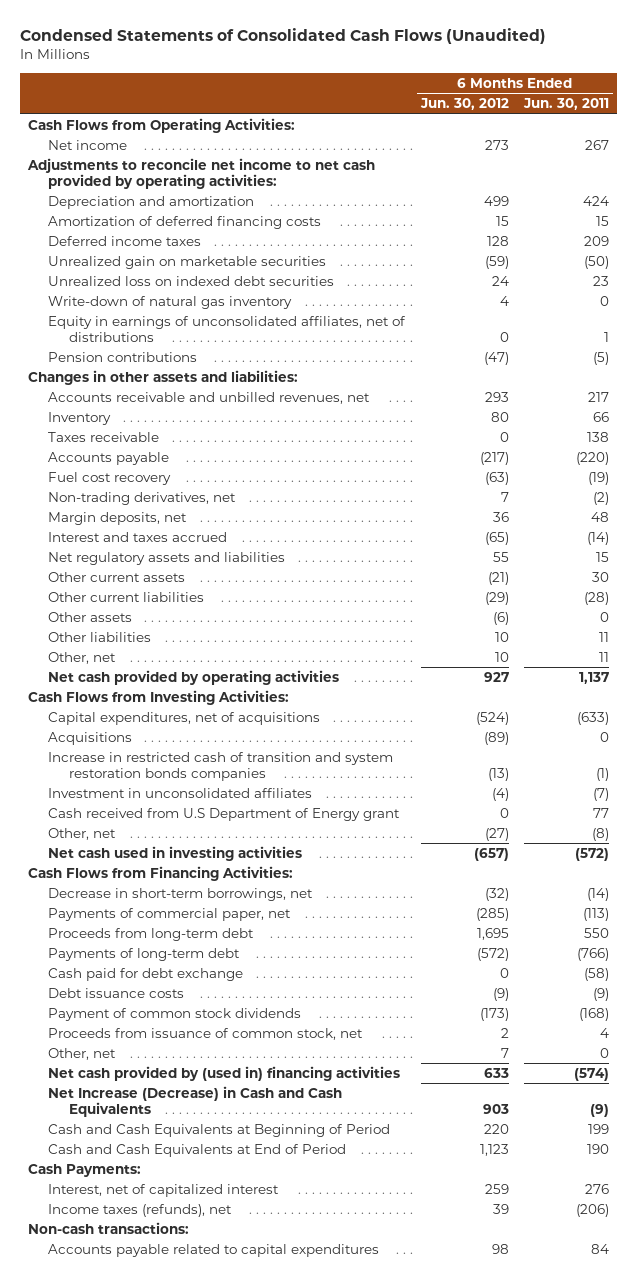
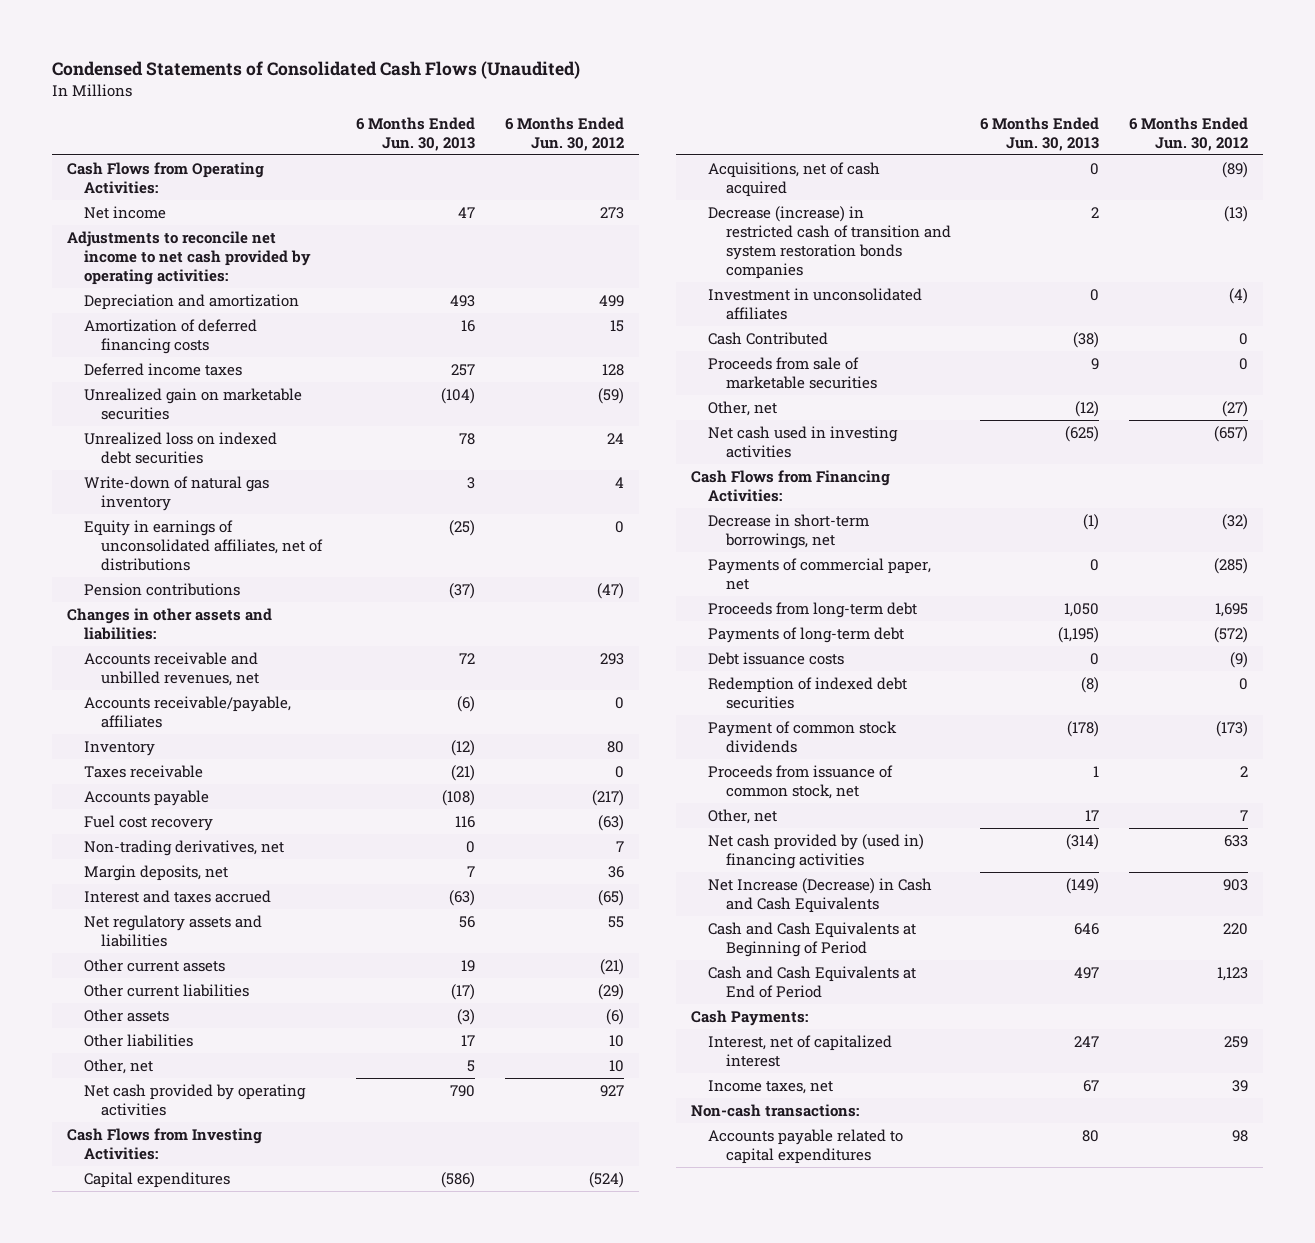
- | 6 Months Ended Jun. 30, 2012 | 6 Months Ended Jun. 30, 2011
+ | 6 Months Ended Jun. 30, 2013 | 6 Months Ended Jun. 30, 2012
+ Accounts receivable/payable, affiliates | (6) | 0
- Capital expenditures, net of acquisitions | (524) | (633)
- Acquisitions | (89) | 0
- Increase in restricted cash of transition and system restoration bonds companies | (13) | (1)
+ Capital expenditures | (586) | (524)
+ Acquisitions, net of cash acquired | 0 | (89)
+ Decrease (increase) in restricted cash of transition and system restoration bonds companies | 2 | (13)
- Cash received from U.S Department of Energy grant | 0 | 77
+ Cash Contributed | (38) | 0
+ Proceeds from sale of marketable securities | 9 | 0
- Cash paid for debt exchange | 0 | (58)
+ Redemption of indexed debt securities | (8) | 0
- Income taxes (refunds), net | 39 | (206)
+ Income taxes, net | 67 | 39

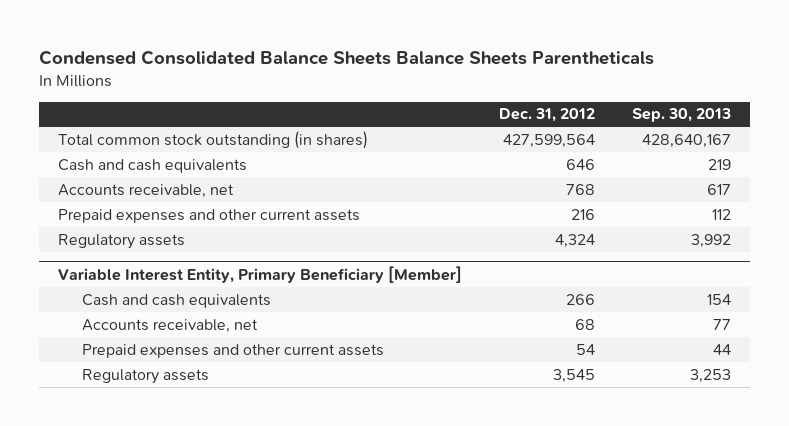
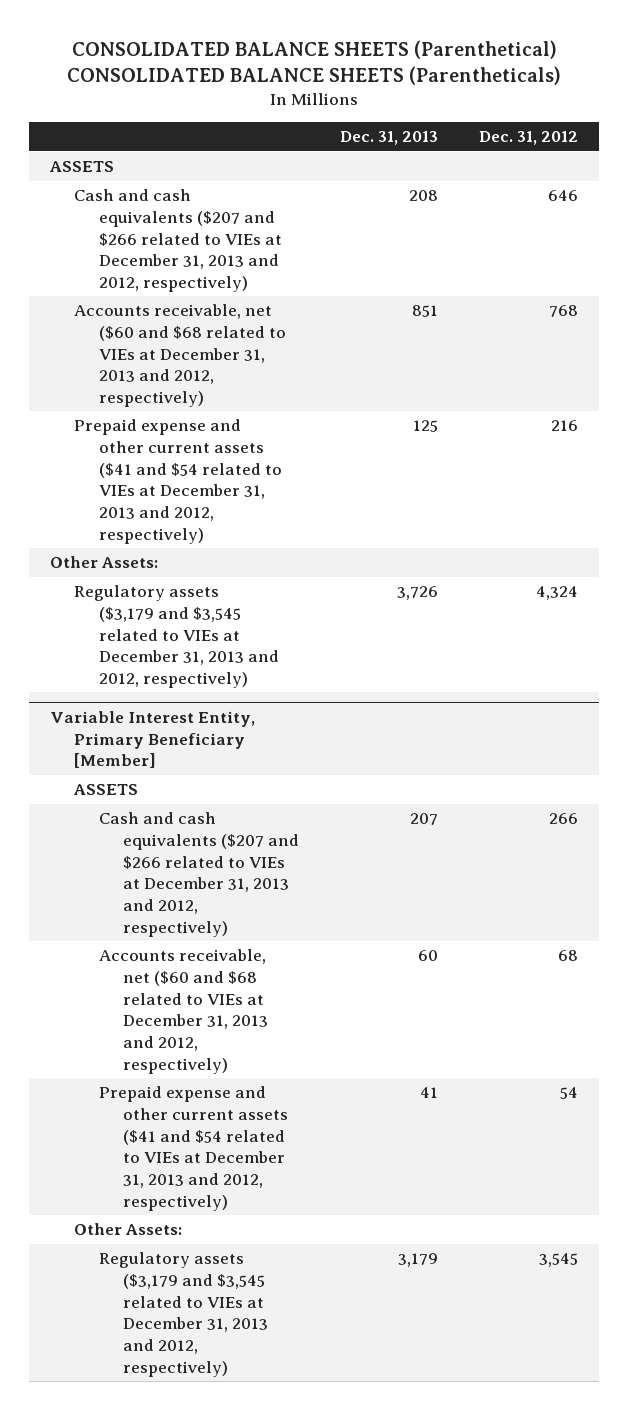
- Condensed Consolidated Balance Sheets Balance Sheets Parentheticals
+ CONSOLIDATED BALANCE SHEETS (Parenthetical) CONSOLIDATED BALANCE SHEETS (Parentheticals)
- | Dec. 31, 2012 | Sep. 30, 2013
+ | Dec. 31, 2013 | Dec. 31, 2012
- Total common stock outstanding (in shares) | 427,599,564 | 428,640,167
- Cash and cash equivalents | 646 | 219
- Accounts receivable, net | 768 | 617
- Prepaid expenses and other current assets | 216 | 112
- Regulatory assets | 4,324 | 3,992
+ ASSETS
+ Cash and cash equivalents ($207 and $266 related to VIEs at December 31, 2013 and 2012, respectively) | 208 | 646
+ Accounts receivable, net ($60 and $68 related to VIEs at December 31, 2013 and 2012, respectively) | 851 | 768
+ Prepaid expense and other current assets ($41 and $54 related to VIEs at December 31, 2013 and 2012, respectively) | 125 | 216
+ Other Assets:
+ Regulatory assets ($3,179 and $3,545 related to VIEs at December 31, 2013 and 2012, respectively) | 3,726 | 4,324
@ Variable Interest Entity, Primary Beneficiary [Member]
- Cash and cash equivalents | 266 | 154
- Accounts receivable, net | 68 | 77
- Prepaid expenses and other current assets | 54 | 44
- Regulatory assets | 3,545 | 3,253
+ ASSETS
+ Cash and cash equivalents ($207 and $266 related to VIEs at December 31, 2013 and 2012, respectively) | 207 | 266
+ Accounts receivable, net ($60 and $68 related to VIEs at December 31, 2013 and 2012, respectively) | 60 | 68
+ Prepaid expense and other current assets ($41 and $54 related to VIEs at December 31, 2013 and 2012, respectively) | 41 | 54
+ Other Assets:
+ Regulatory assets ($3,179 and $3,545 related to VIEs at December 31, 2013 and 2012, respectively) | 3,179 | 3,545

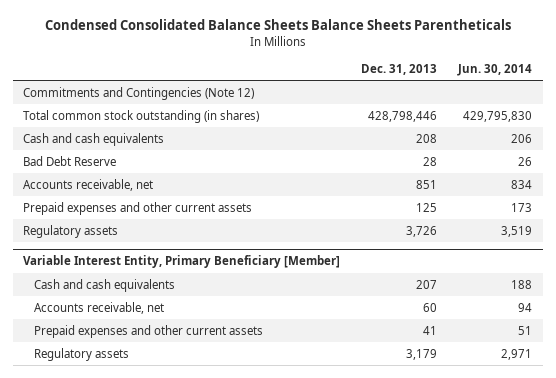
- CONSOLIDATED BALANCE SHEETS (Parenthetical) CONSOLIDATED BALANCE SHEETS (Parentheticals)
+ Condensed Consolidated Balance Sheets Balance Sheets Parentheticals
- | Dec. 31, 2013 | Dec. 31, 2012
+ | Dec. 31, 2013 | Jun. 30, 2014
- ASSETS
- Cash and cash equivalents ($207 and $266 related to VIEs at December 31, 2013 and 2012, respectively) | 208 | 646
- Accounts receivable, net ($60 and $68 related to VIEs at December 31, 2013 and 2012, respectively) | 851 | 768
- Prepaid expense and other current assets ($41 and $54 related to VIEs at December 31, 2013 and 2012, respectively) | 125 | 216
- Other Assets:
- Regulatory assets ($3,179 and $3,545 related to VIEs at December 31, 2013 and 2012, respectively) | 3,726 | 4,324
+ Commitments and Contingencies (Note 12)
+ Total common stock outstanding (in shares) | 428,798,446 | 429,795,830
+ Cash and cash equivalents | 208 | 206
+ Bad Debt Reserve | 28 | 26
+ Accounts receivable, net | 851 | 834
+ Prepaid expenses and other current assets | 125 | 173
+ Regulatory assets | 3,726 | 3,519
@ Variable Interest Entity, Primary Beneficiary [Member]
- ASSETS
- Cash and cash equivalents ($207 and $266 related to VIEs at December 31, 2013 and 2012, respectively) | 207 | 266
- Accounts receivable, net ($60 and $68 related to VIEs at December 31, 2013 and 2012, respectively) | 60 | 68
- Prepaid expense and other current assets ($41 and $54 related to VIEs at December 31, 2013 and 2012, respectively) | 41 | 54
- Other Assets:
- Regulatory assets ($3,179 and $3,545 related to VIEs at December 31, 2013 and 2012, respectively) | 3,179 | 3,545
+ Cash and cash equivalents | 207 | 188
+ Accounts receivable, net | 60 | 94
+ Prepaid expenses and other current assets | 41 | 51
+ Regulatory assets | 3,179 | 2,971

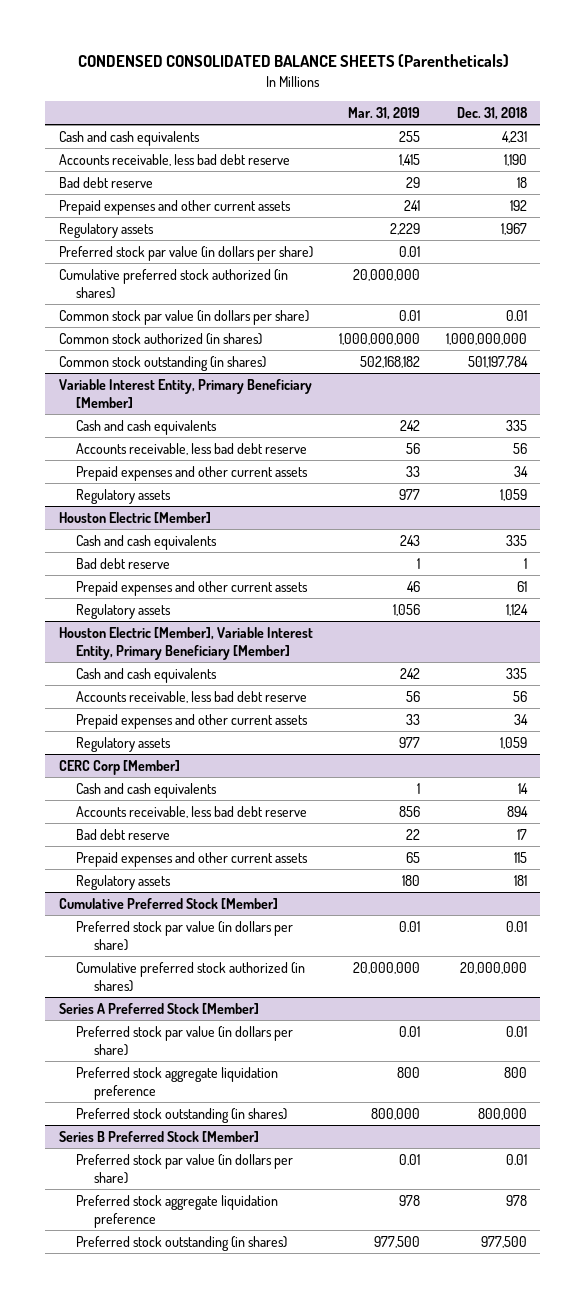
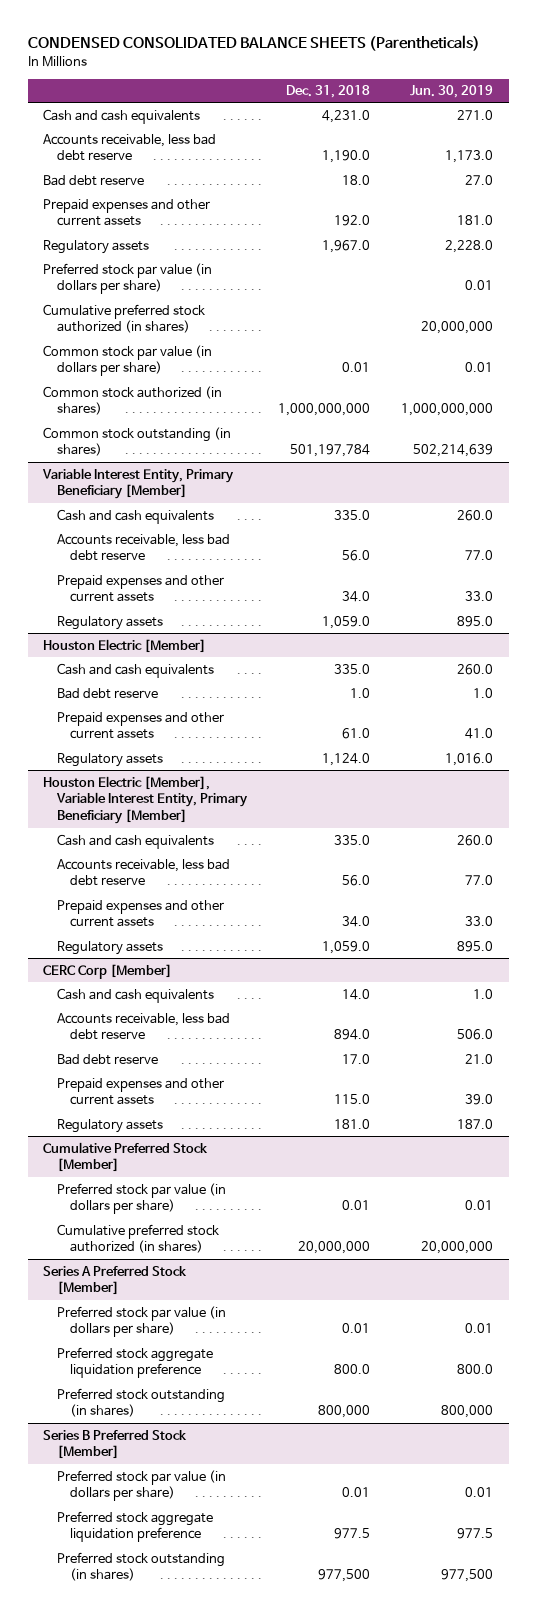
- | Mar. 31, 2019 | Dec. 31, 2018
+ | Dec. 31, 2018 | Jun. 30, 2019
- Cash and cash equivalents | 255 | 4,231
- Accounts receivable, less bad debt reserve | 1,415 | 1,190
- Bad debt reserve | 29 | 18
- Prepaid expenses and other current assets | 241 | 192
- Regulatory assets | 2,229 | 1,967
+ Cash and cash equivalents | 4,231.0 | 271.0
+ Accounts receivable, less bad debt reserve | 1,190.0 | 1,173.0
+ Bad debt reserve | 18.0 | 27.0
+ Prepaid expenses and other current assets | 192.0 | 181.0
+ Regulatory assets | 1,967.0 | 2,228.0
@ Variable Interest Entity, Primary Beneficiary [Member]
- Cash and cash equivalents | 242 | 335
- Accounts receivable, less bad debt reserve | 56 | 56
- Prepaid expenses and other current assets | 33 | 34
- Regulatory assets | 977 | 1,059
+ Cash and cash equivalents | 335.0 | 260.0
+ Accounts receivable, less bad debt reserve | 56.0 | 77.0
+ Prepaid expenses and other current assets | 34.0 | 33.0
+ Regulatory assets | 1,059.0 | 895.0
@ Houston Electric [Member]
- Cash and cash equivalents | 243 | 335
- Bad debt reserve | 1 | 1
- Prepaid expenses and other current assets | 46 | 61
- Regulatory assets | 1,056 | 1,124
+ Cash and cash equivalents | 335.0 | 260.0
+ Bad debt reserve | 1.0 | 1.0
+ Prepaid expenses and other current assets | 61.0 | 41.0
+ Regulatory assets | 1,124.0 | 1,016.0
@ Houston Electric [Member], Variable Interest Entity, Primary Beneficiary [Member]
- Cash and cash equivalents | 242 | 335
- Accounts receivable, less bad debt reserve | 56 | 56
- Prepaid expenses and other current assets | 33 | 34
- Regulatory assets | 977 | 1,059
+ Cash and cash equivalents | 335.0 | 260.0
+ Accounts receivable, less bad debt reserve | 56.0 | 77.0
+ Prepaid expenses and other current assets | 34.0 | 33.0
+ Regulatory assets | 1,059.0 | 895.0
@ CERC Corp [Member]
- Cash and cash equivalents | 1 | 14
- Accounts receivable, less bad debt reserve | 856 | 894
- Bad debt reserve | 22 | 17
- Prepaid expenses and other current assets | 65 | 115
- Regulatory assets | 180 | 181
+ Cash and cash equivalents | 14.0 | 1.0
+ Accounts receivable, less bad debt reserve | 894.0 | 506.0
+ Bad debt reserve | 17.0 | 21.0
+ Prepaid expenses and other current assets | 115.0 | 39.0
+ Regulatory assets | 181.0 | 187.0
@ Series A Preferred Stock [Member]
- Preferred stock aggregate liquidation preference | 800 | 800
+ Preferred stock aggregate liquidation preference | 800.0 | 800.0
@ Series B Preferred Stock [Member]
- Preferred stock aggregate liquidation preference | 978 | 978
+ Preferred stock aggregate liquidation preference | 977.5 | 977.5

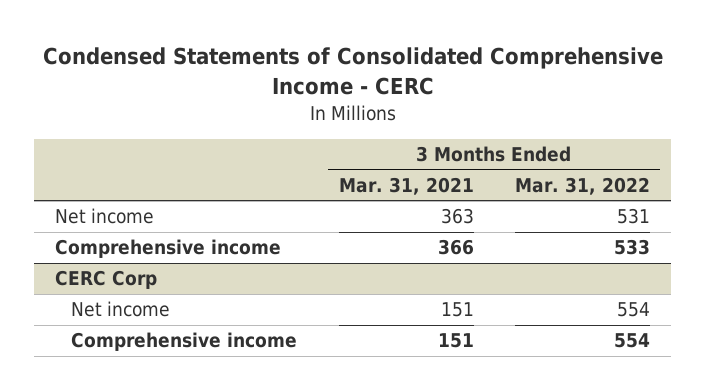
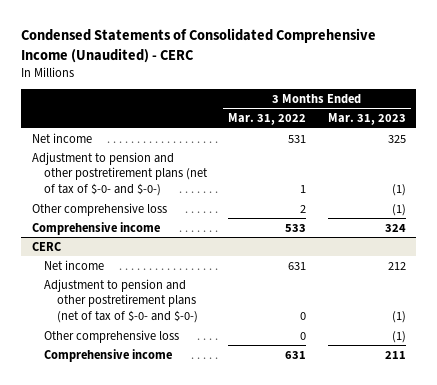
- Condensed Statements of Consolidated Comprehensive Income - CERC
+ Condensed Statements of Consolidated Comprehensive Income (Unaudited) - CERC
- | 3 Months Ended Mar. 31, 2021 | 3 Months Ended Mar. 31, 2022
+ | 3 Months Ended Mar. 31, 2022 | 3 Months Ended Mar. 31, 2023
+ Adjustment to pension and other postretirement plans (net of tax of $-0- and $-0-) | 1 | (1)
+ Other comprehensive loss | 2 | (1)
- CERC Corp
- Net income | 151 | 554
- Comprehensive income | 151 | 554
+ CERC
+ Net income | 631 | 212
+ Adjustment to pension and other postretirement plans (net of tax of $-0- and $-0-) | 0 | (1)
+ Other comprehensive loss | 0 | (1)
+ Comprehensive income | 631 | 211

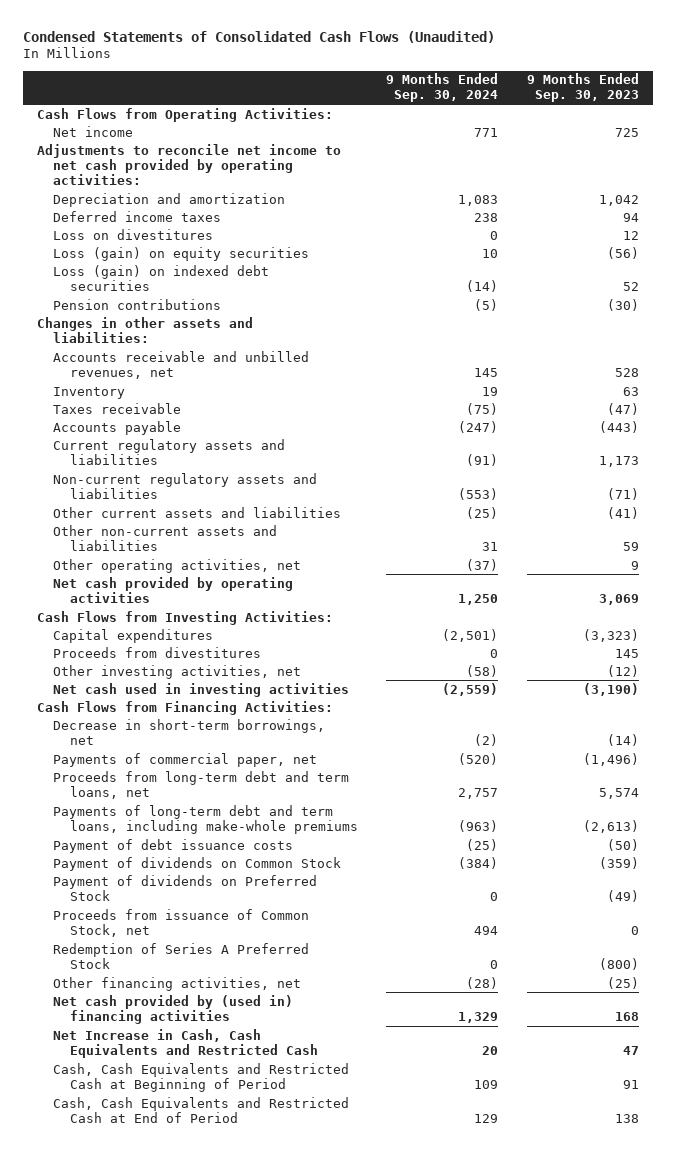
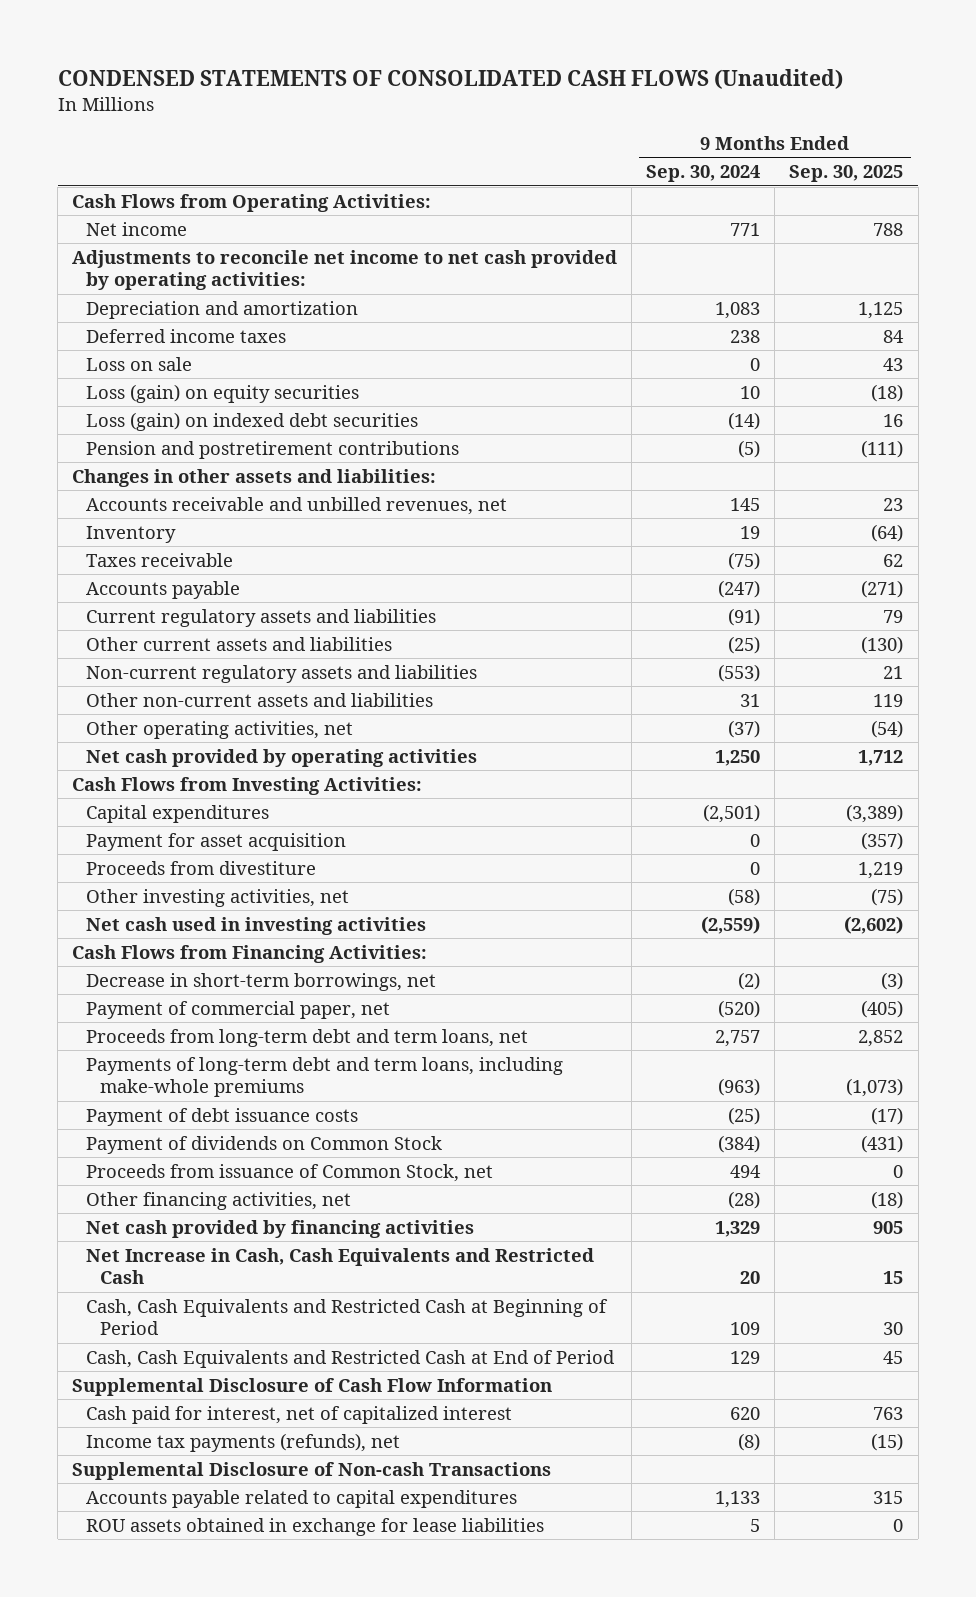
- Condensed Statements of Consolidated Cash Flows (Unaudited)
+ CONDENSED STATEMENTS OF CONSOLIDATED CASH FLOWS (Unaudited)
- | 9 Months Ended Sep. 30, 2024 | 9 Months Ended Sep. 30, 2023
+ | 9 Months Ended Sep. 30, 2024 | 9 Months Ended Sep. 30, 2025
- Loss on divestitures | 0 | 12
+ Loss on sale | 0 | 43
- Pension contributions | (5) | (30)
+ Pension and postretirement contributions | (5) | (111)
moved down: Non-current regulatory assets and liabilities | (553) | 21
- Proceeds from divestitures | 0 | 145
+ Payment for asset acquisition | 0 | (357)
+ Proceeds from divestiture | 0 | 1,219
- Payments of commercial paper, net | (520) | (1,496)
+ Payment of commercial paper, net | (520) | (405)
- Payment of dividends on Preferred Stock | 0 | (49)
- Redemption of Series A Preferred Stock | 0 | (800)
- Net cash provided by (used in) financing activities | 1,329 | 168
+ Net cash provided by financing activities | 1,329 | 905
+ Supplemental Disclosure of Cash Flow Information
+ Cash paid for interest, net of capitalized interest | 620 | 763
+ Income tax payments (refunds), net | (8) | (15)
+ Supplemental Disclosure of Non-cash Transactions
+ Accounts payable related to capital expenditures | 1,133 | 315
+ ROU assets obtained in exchange for lease liabilities | 5 | 0

